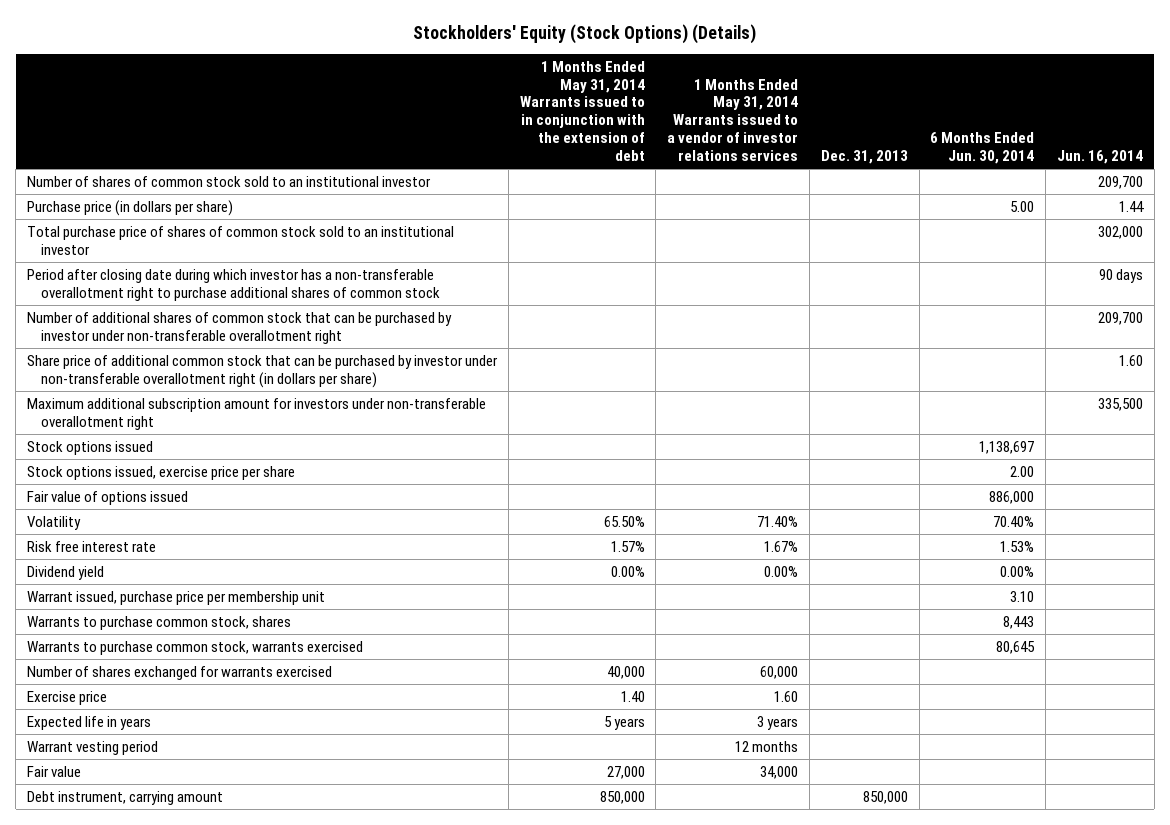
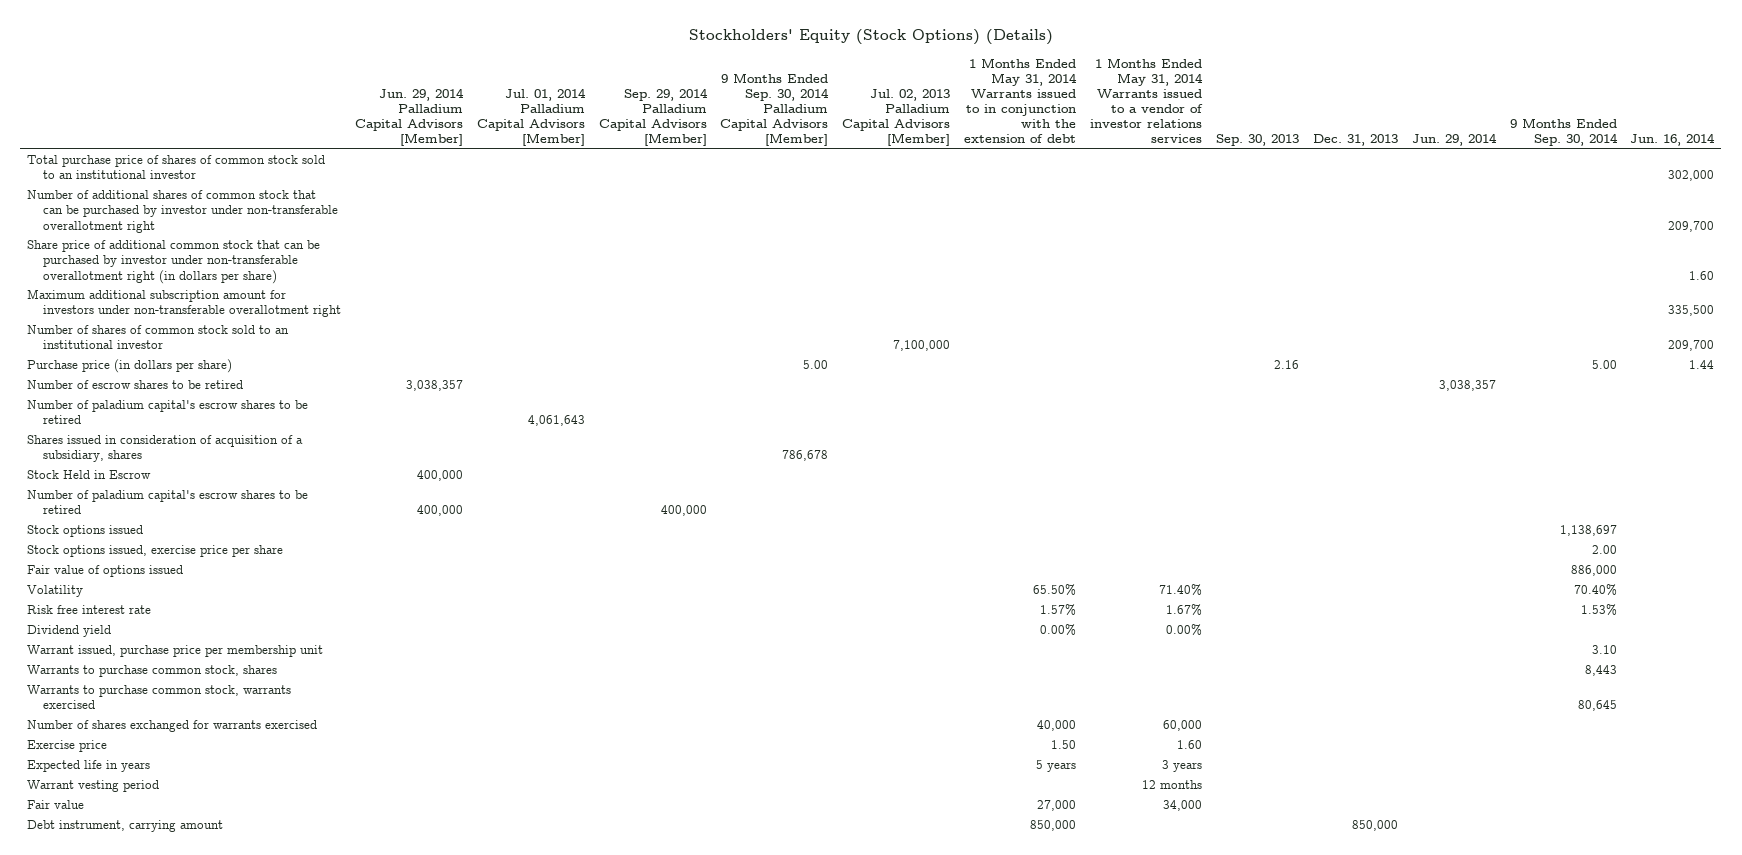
- | 1 Months Ended May 31, 2014 Warrants issued to in conjunction with the extension of debt | 1 Months Ended May 31, 2014 Warrants issued to a vendor of investor relations services | Dec. 31, 2013 | 6 Months Ended Jun. 30, 2014 | Jun. 16, 2014
+ | Jun. 29, 2014 Palladium Capital Advisors [Member] | Jul. 01, 2014 Palladium Capital Advisors [Member] | Sep. 29, 2014 Palladium Capital Advisors [Member] | 9 Months Ended Sep. 30, 2014 Palladium Capital Advisors [Member] | Jul. 02, 2013 Palladium Capital Advisors [Member] | 1 Months Ended May 31, 2014 Warrants issued to in conjunction with the extension of debt | 1 Months Ended May 31, 2014 Warrants issued to a vendor of investor relations services | Sep. 30, 2013 | Dec. 31, 2013 | Jun. 29, 2014 | 9 Months Ended Sep. 30, 2014 | Jun. 16, 2014
- Period after closing date during which investor has a non-transferable overallotment right to purchase additional shares of common stock | | | | | 90 days
moved down: Number of shares of common stock sold to an institutional investor | | | | | 7,100,000 | | | | | | | 209,700
moved down: Purchase price (in dollars per share) | | | | 5.00 | | | | 2.16 | | | 5.00 | 1.44
+ Number of escrow shares to be retired | 3,038,357 | | | | | | | | | 3,038,357 | |
+ Number of paladium capital's escrow shares to be retired | | 4,061,643 | | | | | | | | | |
+ Shares issued in consideration of acquisition of a subsidiary, shares | | | | 786,678 | | | | | | | |
+ Stock Held in Escrow | 400,000 | | | | | | | | | | |
+ Number of paladium capital's escrow shares to be retired | 400,000 | | 400,000 | | | | | | | | |
- Exercise price | 1.40 | 1.60 | | |
+ Exercise price | | | | | | 1.50 | 1.60 | | | | |

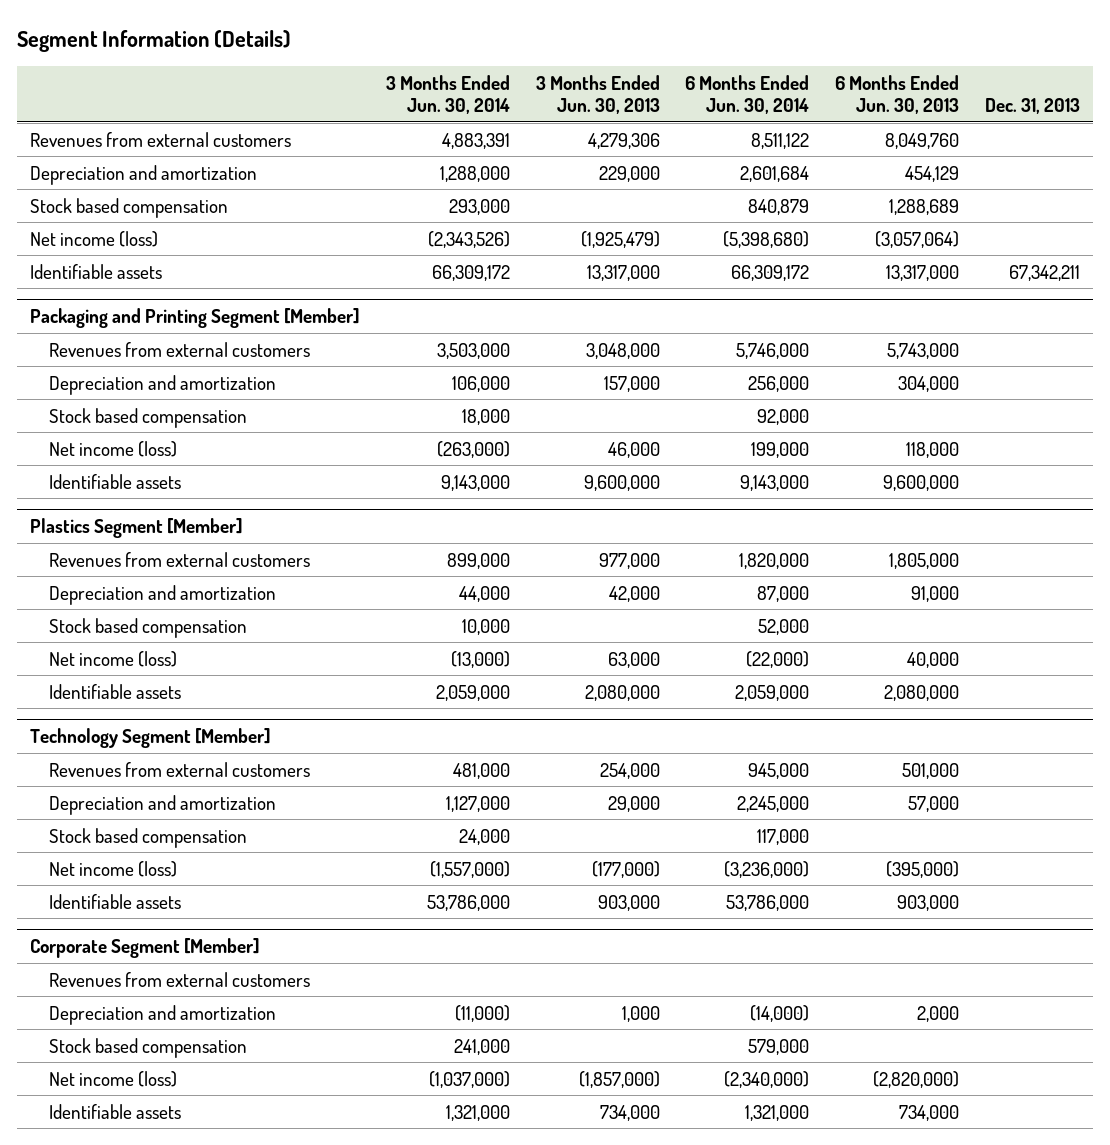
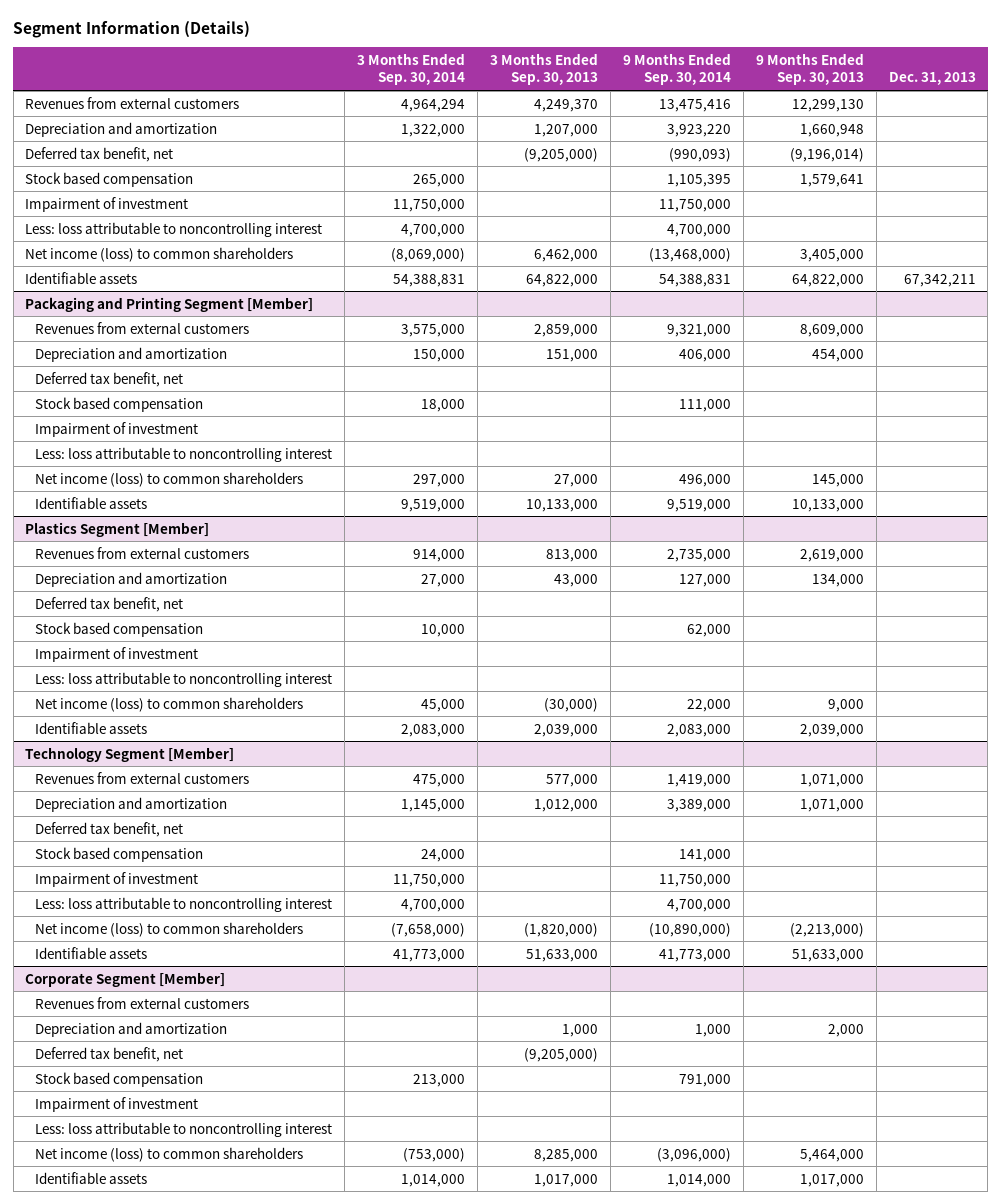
- | 3 Months Ended Jun. 30, 2014 | 3 Months Ended Jun. 30, 2013 | 6 Months Ended Jun. 30, 2014 | 6 Months Ended Jun. 30, 2013 | Dec. 31, 2013
+ | 3 Months Ended Sep. 30, 2014 | 3 Months Ended Sep. 30, 2013 | 9 Months Ended Sep. 30, 2014 | 9 Months Ended Sep. 30, 2013 | Dec. 31, 2013
+ Deferred tax benefit, net | | (9,205,000) | (990,093) | (9,196,014) |
- Net income (loss) | (2,343,526) | (1,925,479) | (5,398,680) | (3,057,064) |
+ Impairment of investment | 11,750,000 | | 11,750,000 | |
+ Less: loss attributable to noncontrolling interest | 4,700,000 | | 4,700,000 | |
+ Net income (loss) to common shareholders | (8,069,000) | 6,462,000 | (13,468,000) | 3,405,000 |
@ Packaging and Printing Segment [Member]
+ Deferred tax benefit, net
- Net income (loss) | (263,000) | 46,000 | 199,000 | 118,000 |
+ Impairment of investment
+ Less: loss attributable to noncontrolling interest
+ Net income (loss) to common shareholders | 297,000 | 27,000 | 496,000 | 145,000 |
@ Plastics Segment [Member]
+ Deferred tax benefit, net
- Net income (loss) | (13,000) | 63,000 | (22,000) | 40,000 |
+ Impairment of investment
+ Less: loss attributable to noncontrolling interest
+ Net income (loss) to common shareholders | 45,000 | (30,000) | 22,000 | 9,000 |
@ Technology Segment [Member]
+ Deferred tax benefit, net
- Net income (loss) | (1,557,000) | (177,000) | (3,236,000) | (395,000) |
+ Impairment of investment | 11,750,000 | | 11,750,000 | |
+ Less: loss attributable to noncontrolling interest | 4,700,000 | | 4,700,000 | |
+ Net income (loss) to common shareholders | (7,658,000) | (1,820,000) | (10,890,000) | (2,213,000) |
@ Corporate Segment [Member]
+ Deferred tax benefit, net | | (9,205,000) | | |
- Net income (loss) | (1,037,000) | (1,857,000) | (2,340,000) | (2,820,000) |
+ Impairment of investment
+ Less: loss attributable to noncontrolling interest
+ Net income (loss) to common shareholders | (753,000) | 8,285,000 | (3,096,000) | 5,464,000 |

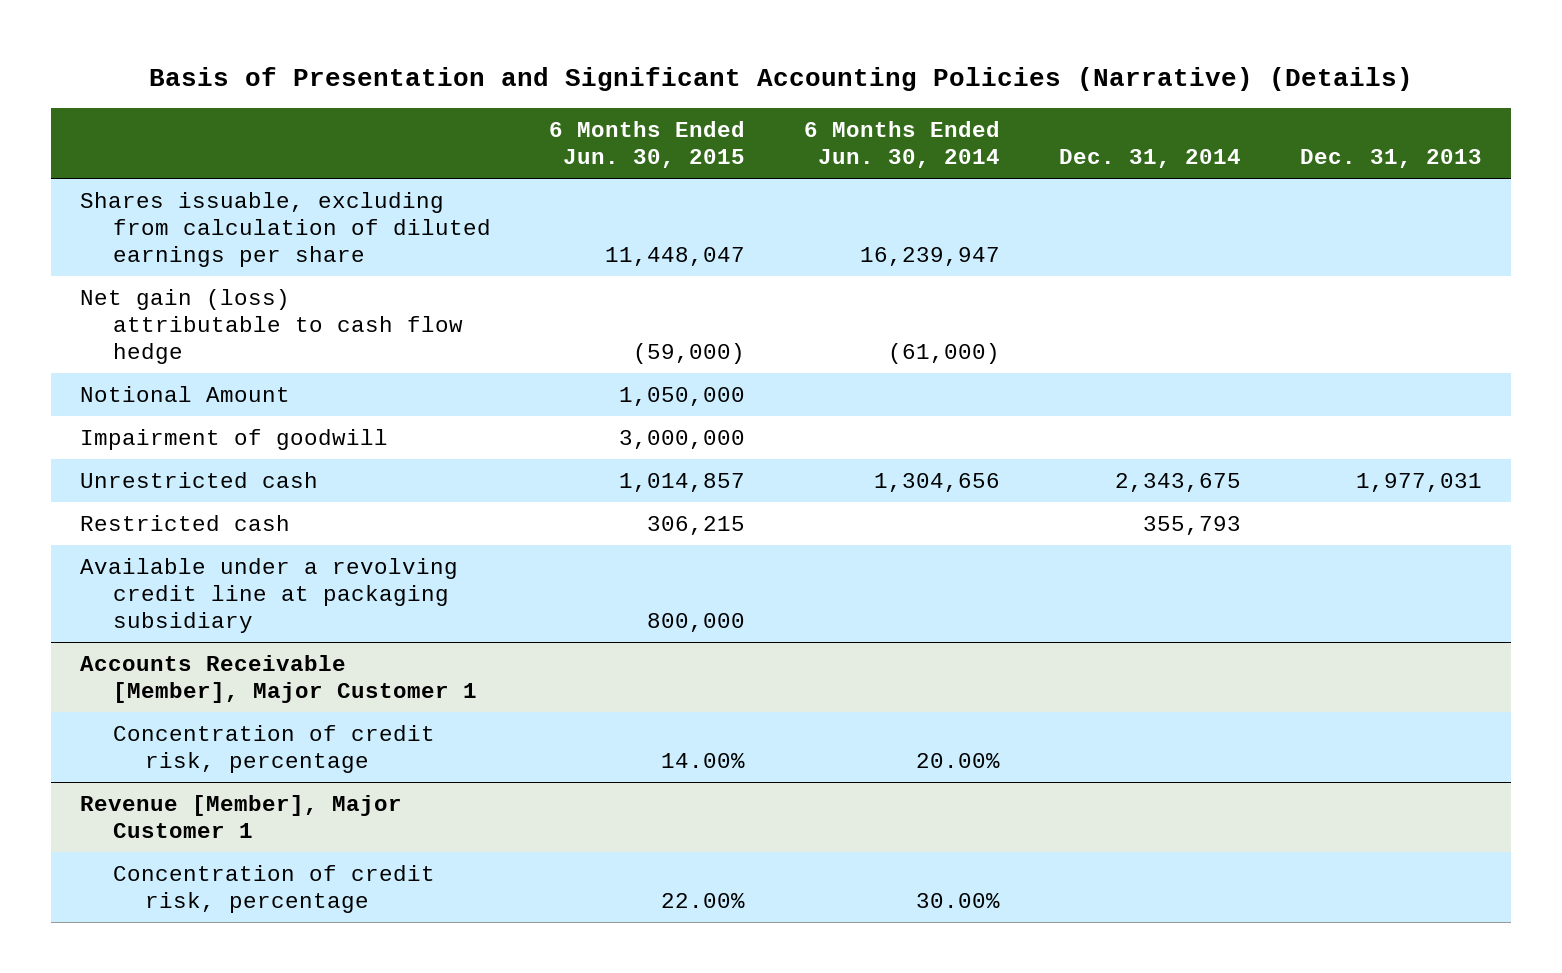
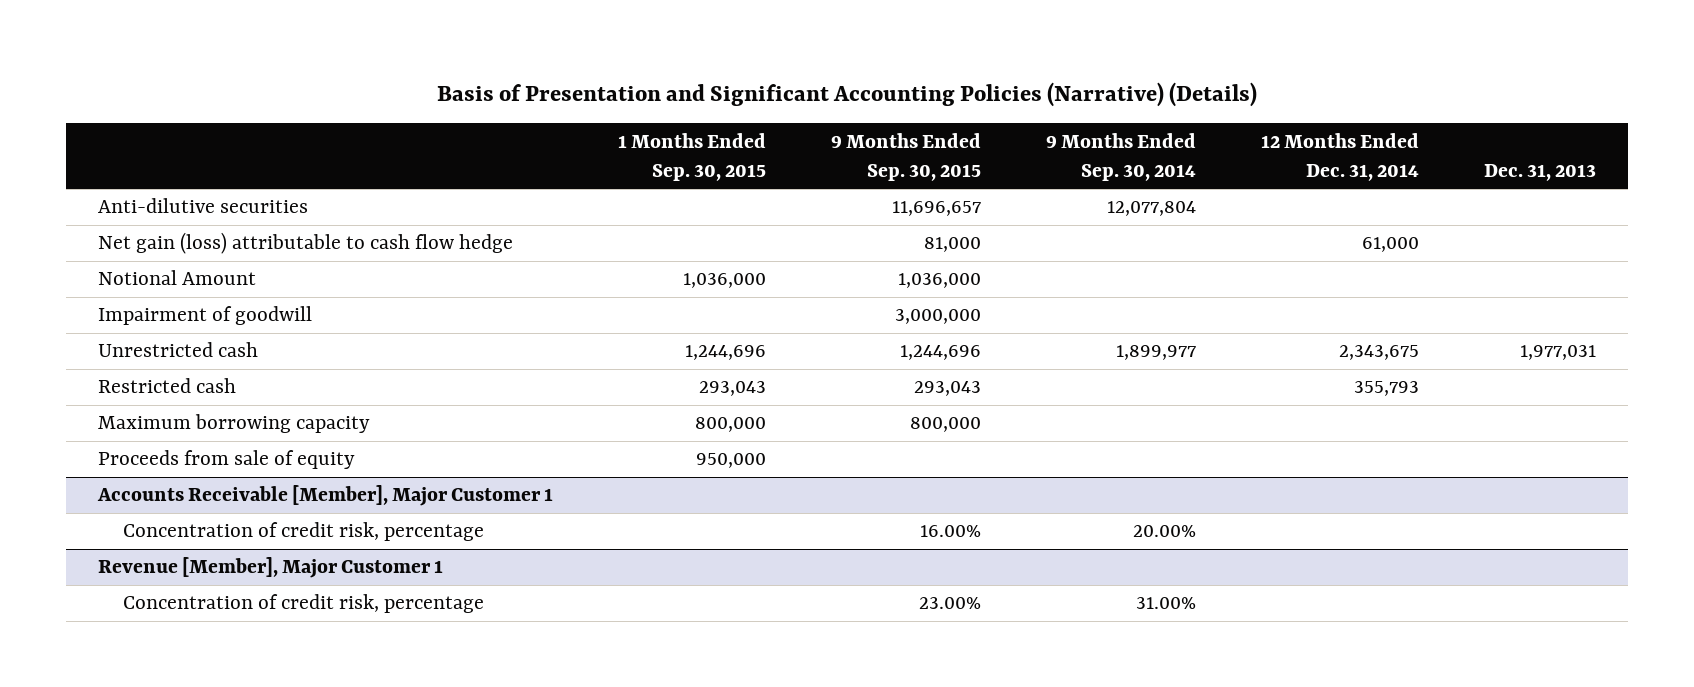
- | 6 Months Ended Jun. 30, 2015 | 6 Months Ended Jun. 30, 2014 | Dec. 31, 2014 | Dec. 31, 2013
+ | 1 Months Ended Sep. 30, 2015 | 9 Months Ended Sep. 30, 2015 | 9 Months Ended Sep. 30, 2014 | 12 Months Ended Dec. 31, 2014 | Dec. 31, 2013
- Shares issuable, excluding from calculation of diluted earnings per share | 11,448,047 | 16,239,947 | |
+ Anti-dilutive securities | | 11,696,657 | 12,077,804 | |
- Available under a revolving credit line at packaging subsidiary | 800,000 | | |
+ Maximum borrowing capacity | 800,000 | 800,000 | | |
+ Proceeds from sale of equity | 950,000 | | | |

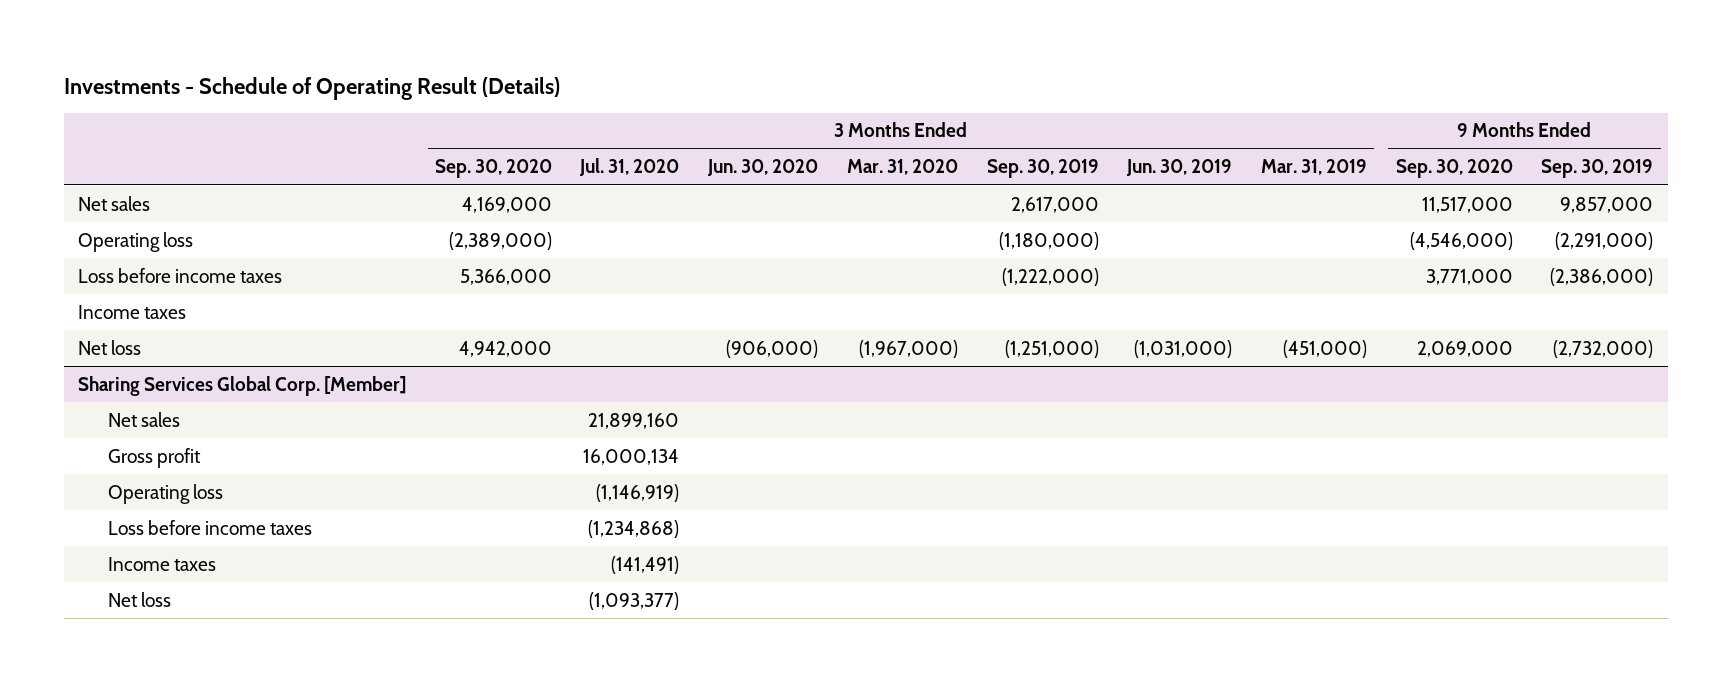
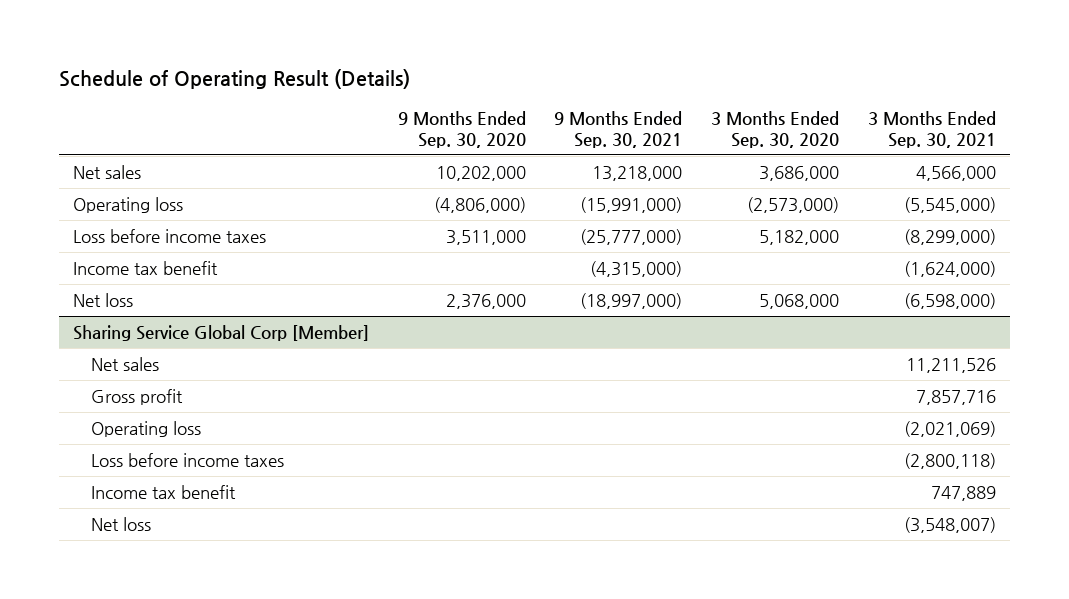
- Investments - Schedule of Operating Result (Details)
+ Schedule of Operating Result (Details)
- | 3 Months Ended Sep. 30, 2020 | 3 Months Ended Jul. 31, 2020 | 3 Months Ended Jun. 30, 2020 | 3 Months Ended Mar. 31, 2020 | 3 Months Ended Sep. 30, 2019 | 3 Months Ended Jun. 30, 2019 | 3 Months Ended Mar. 31, 2019 | 9 Months Ended Sep. 30, 2020 | 9 Months Ended Sep. 30, 2019
+ | 9 Months Ended Sep. 30, 2020 | 9 Months Ended Sep. 30, 2021 | 3 Months Ended Sep. 30, 2020 | 3 Months Ended Sep. 30, 2021
- Net sales | 4,169,000 | | | | 2,617,000 | | | 11,517,000 | 9,857,000
- Operating loss | (2,389,000) | | | | (1,180,000) | | | (4,546,000) | (2,291,000)
- Loss before income taxes | 5,366,000 | | | | (1,222,000) | | | 3,771,000 | (2,386,000)
- Income taxes
- Net loss | 4,942,000 | | (906,000) | (1,967,000) | (1,251,000) | (1,031,000) | (451,000) | 2,069,000 | (2,732,000)
- Sharing Services Global Corp. [Member]
+ Net sales | 10,202,000 | 13,218,000 | 3,686,000 | 4,566,000
+ Operating loss | (4,806,000) | (15,991,000) | (2,573,000) | (5,545,000)
+ Loss before income taxes | 3,511,000 | (25,777,000) | 5,182,000 | (8,299,000)
+ Income tax benefit | | (4,315,000) | | (1,624,000)
+ Net loss | 2,376,000 | (18,997,000) | 5,068,000 | (6,598,000)
+ Sharing Service Global Corp [Member]
- Income taxes | | (141,491) | | | | | | |
+ Income tax benefit | | | | 747,889

